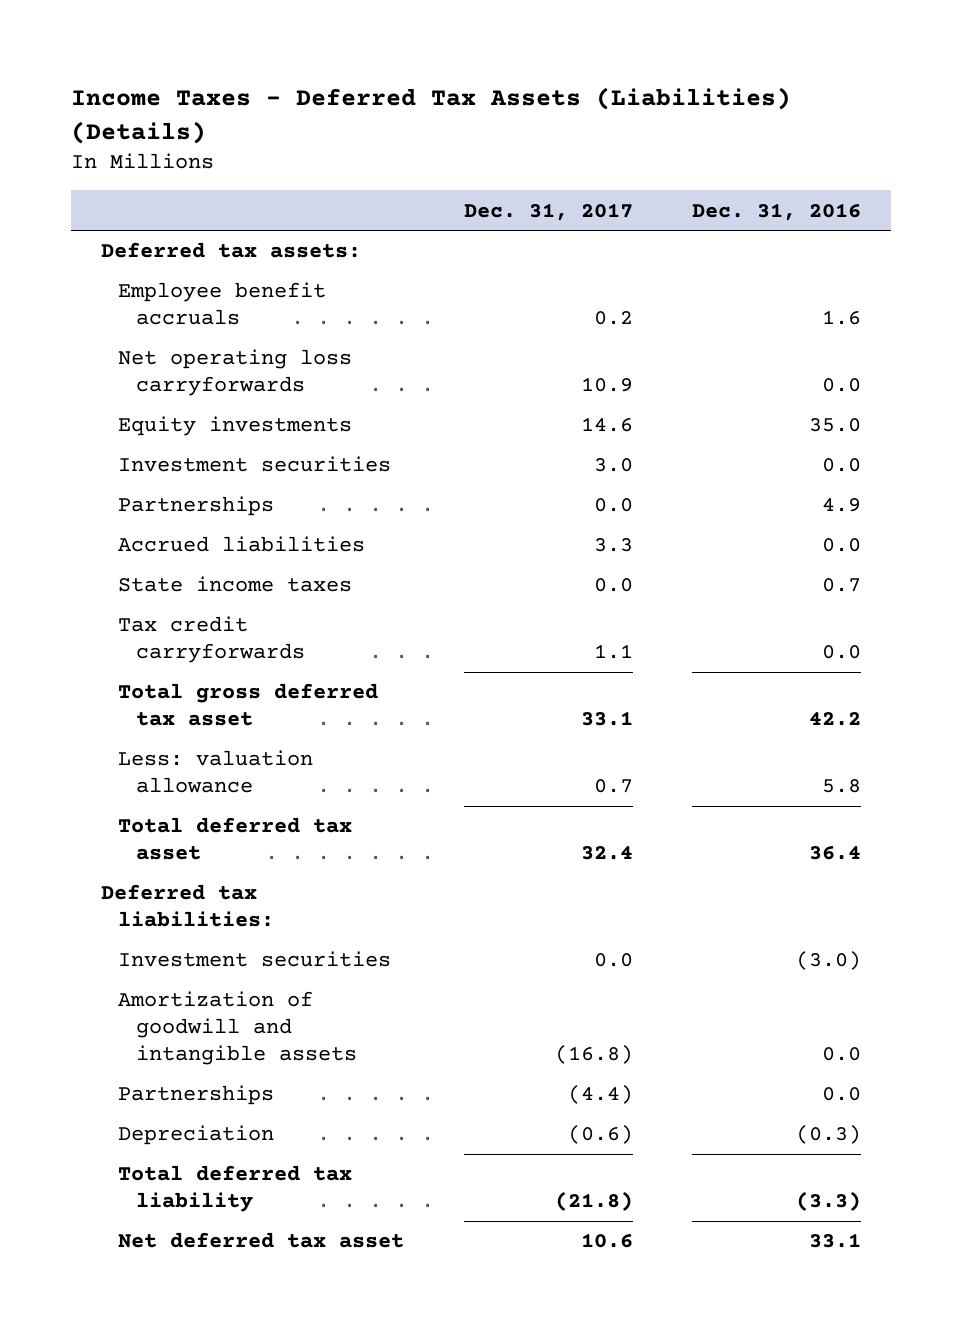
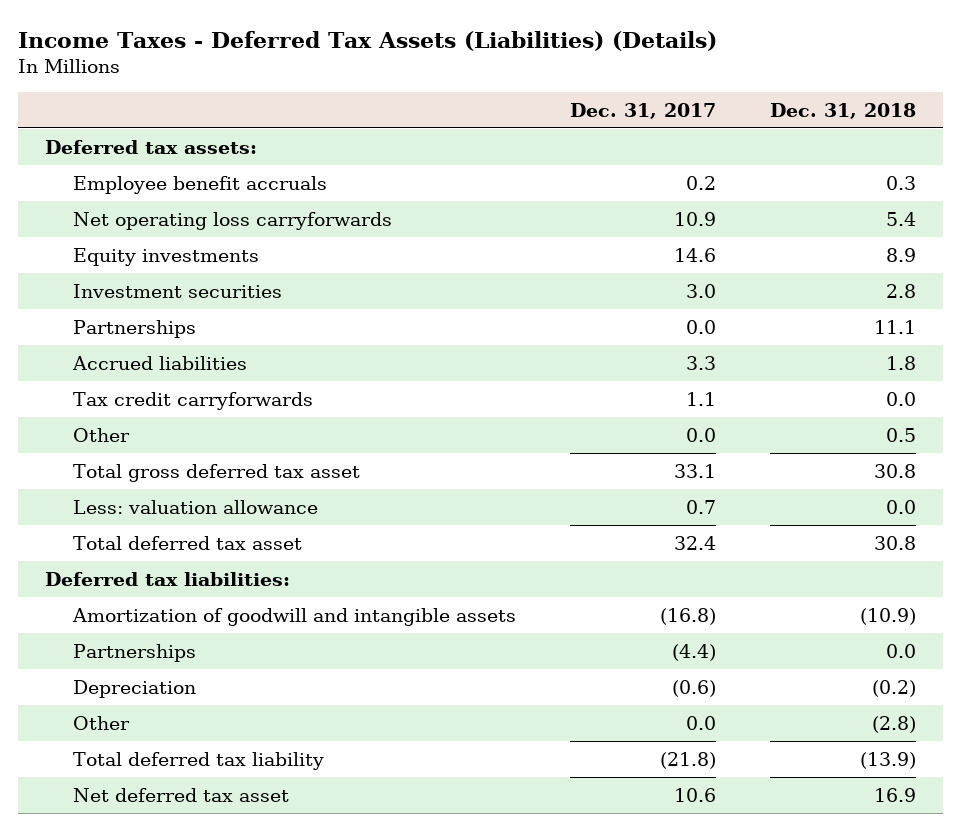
- | Dec. 31, 2017 | Dec. 31, 2016
+ | Dec. 31, 2017 | Dec. 31, 2018
- State income taxes | 0.0 | 0.7
+ Other | 0.0 | 0.5
- Investment securities | 0.0 | (3.0)
+ Other | 0.0 | (2.8)

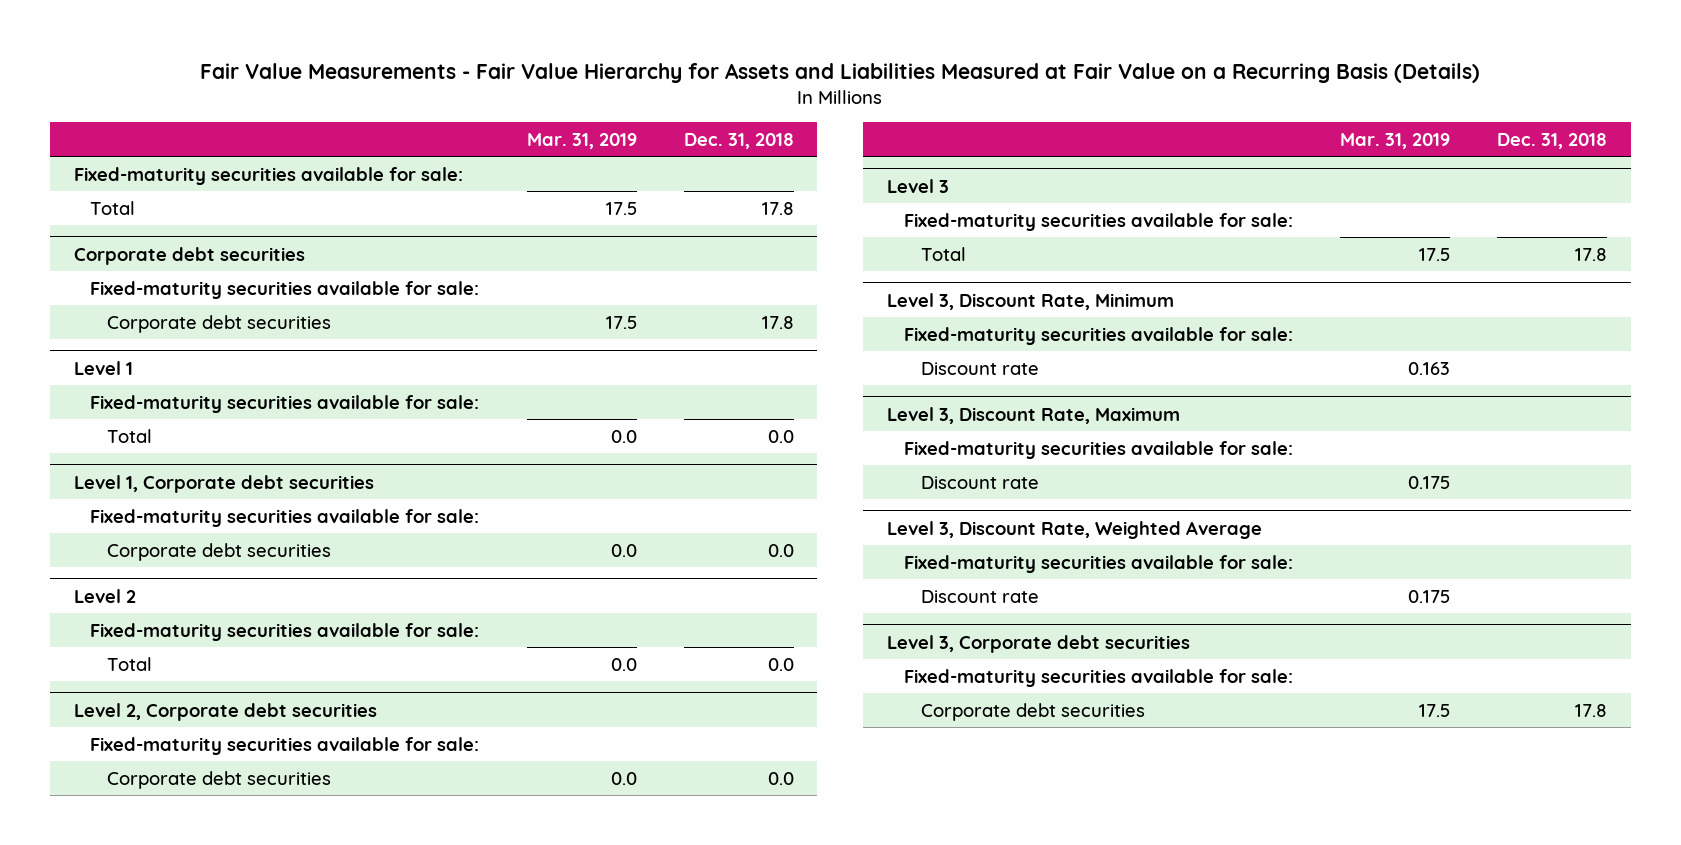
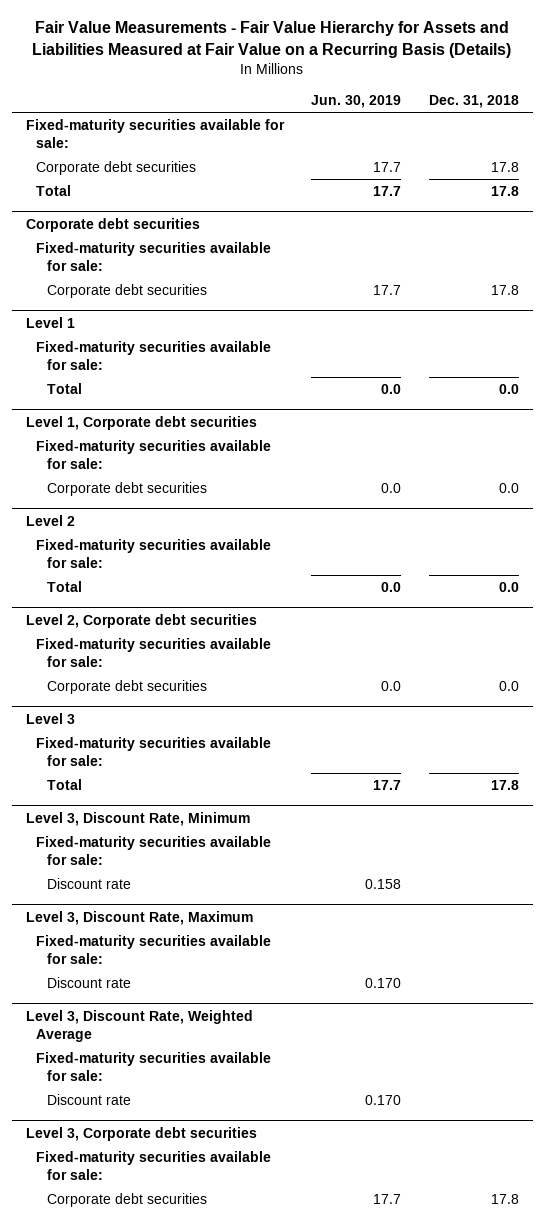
- | Mar. 31, 2019 | Dec. 31, 2018
+ | Jun. 30, 2019 | Dec. 31, 2018
+ Corporate debt securities | 17.7 | 17.8

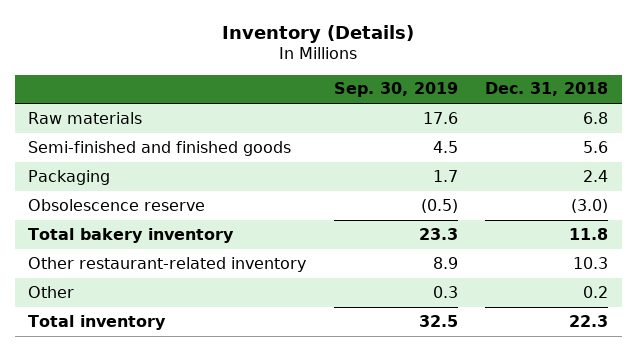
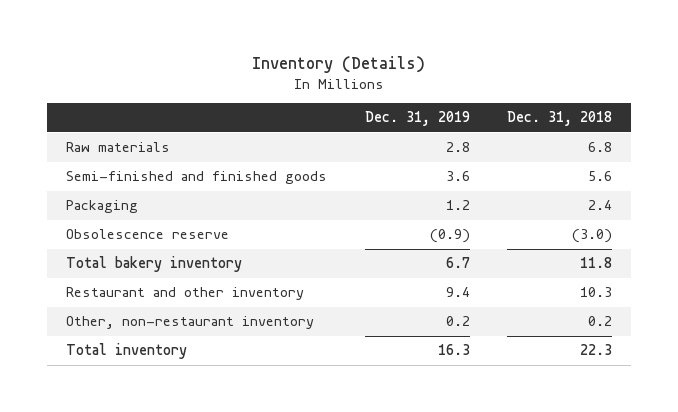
- | Sep. 30, 2019 | Dec. 31, 2018
+ | Dec. 31, 2019 | Dec. 31, 2018
- Other restaurant-related inventory | 8.9 | 10.3
- Other | 0.3 | 0.2
+ Restaurant and other inventory | 9.4 | 10.3
+ Other, non-restaurant inventory | 0.2 | 0.2

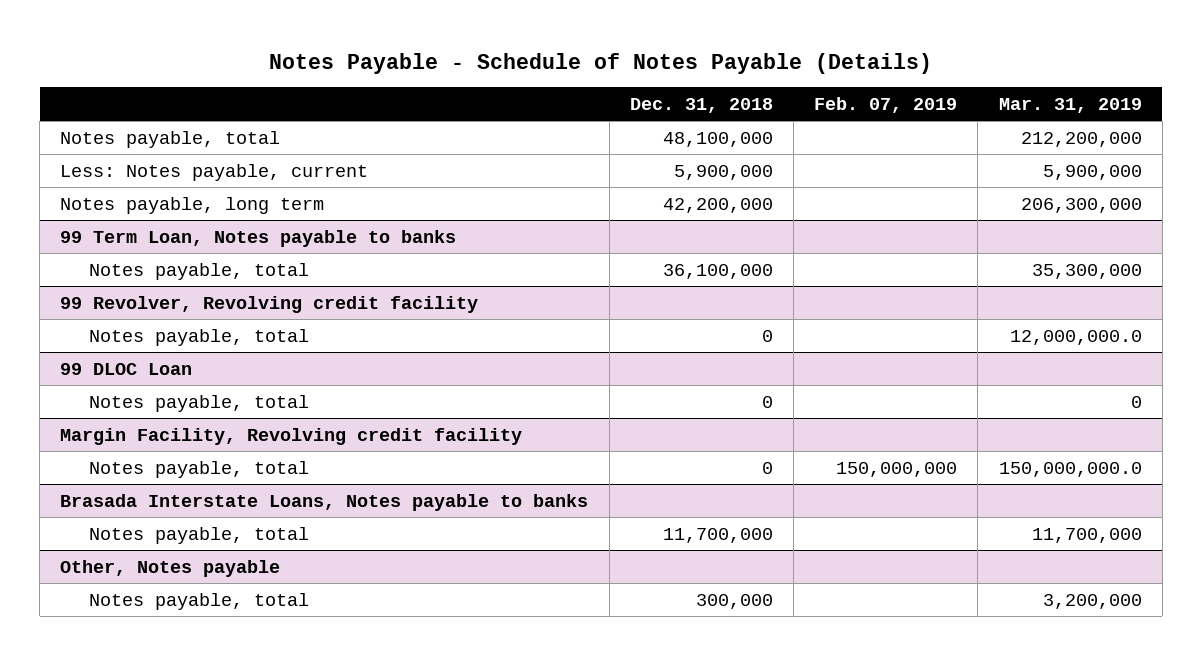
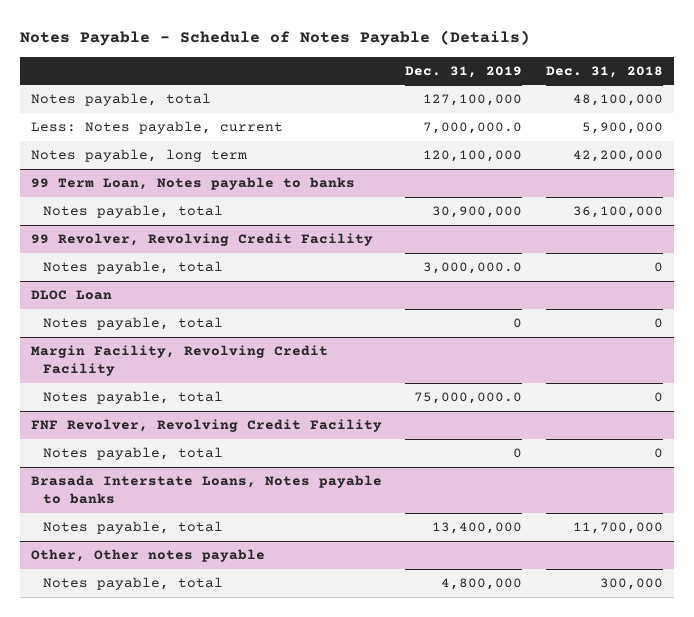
- | Dec. 31, 2018 | Feb. 07, 2019 | Mar. 31, 2019
+ | Dec. 31, 2019 | Dec. 31, 2018
- 99 Revolver, Revolving credit facility
+ 99 Revolver, Revolving Credit Facility
- 99 DLOC Loan
+ DLOC Loan
- Margin Facility, Revolving credit facility
+ Margin Facility, Revolving Credit Facility
+ FNF Revolver, Revolving Credit Facility
+ Notes payable, total | 0 | 0
- Other, Notes payable
+ Other, Other notes payable

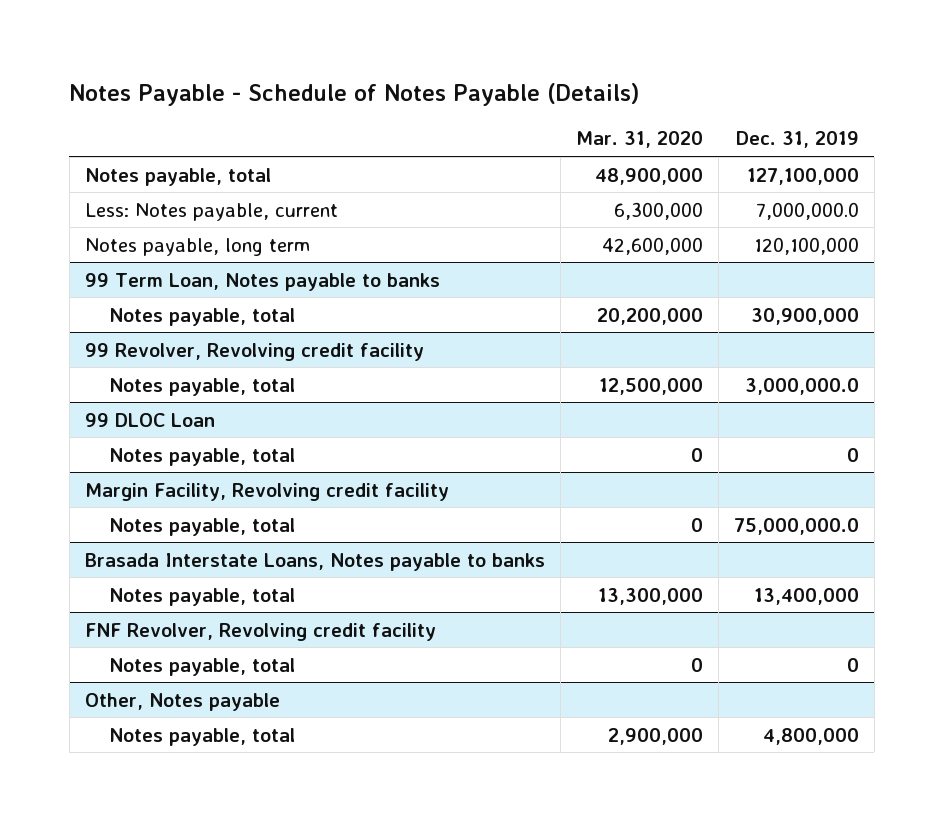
- | Dec. 31, 2019 | Dec. 31, 2018
+ | Mar. 31, 2020 | Dec. 31, 2019
- 99 Revolver, Revolving Credit Facility
+ 99 Revolver, Revolving credit facility
- DLOC Loan
+ 99 DLOC Loan
- Margin Facility, Revolving Credit Facility
+ Margin Facility, Revolving credit facility
- FNF Revolver, Revolving Credit Facility
- Notes payable, total | 0 | 0
- Other, Other notes payable
+ FNF Revolver, Revolving credit facility
+ Notes payable, total | 0 | 0
+ Other, Notes payable

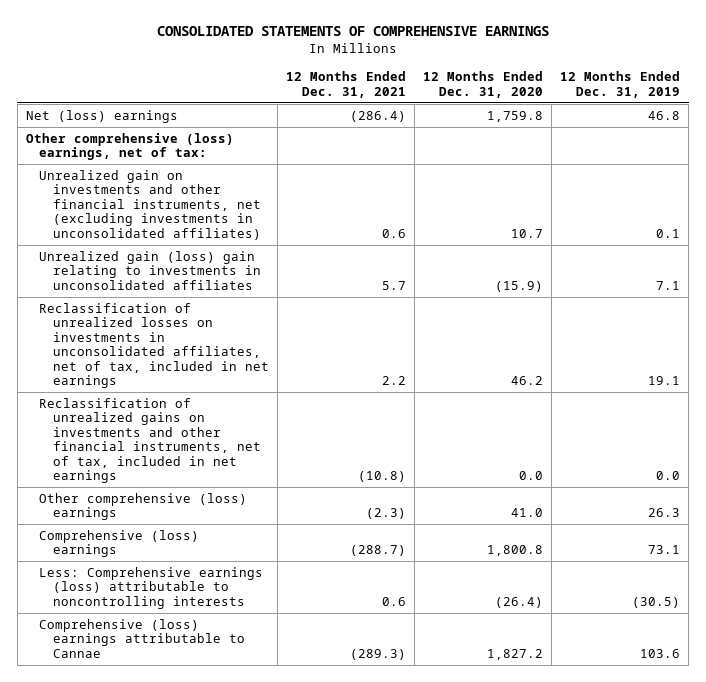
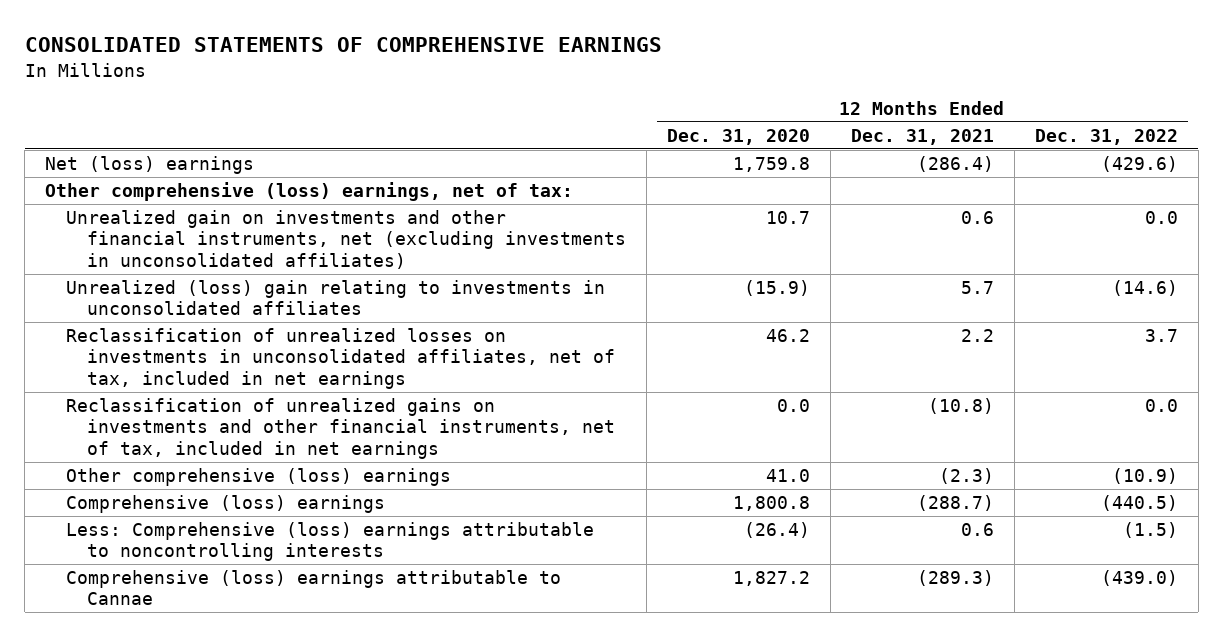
- | 12 Months Ended Dec. 31, 2021 | 12 Months Ended Dec. 31, 2020 | 12 Months Ended Dec. 31, 2019
+ | 12 Months Ended Dec. 31, 2020 | 12 Months Ended Dec. 31, 2021 | 12 Months Ended Dec. 31, 2022
- Unrealized gain (loss) gain relating to investments in unconsolidated affiliates | 5.7 | (15.9) | 7.1
+ Unrealized (loss) gain relating to investments in unconsolidated affiliates | (15.9) | 5.7 | (14.6)
- Less: Comprehensive earnings (loss) attributable to noncontrolling interests | 0.6 | (26.4) | (30.5)
+ Less: Comprehensive (loss) earnings attributable to noncontrolling interests | (26.4) | 0.6 | (1.5)

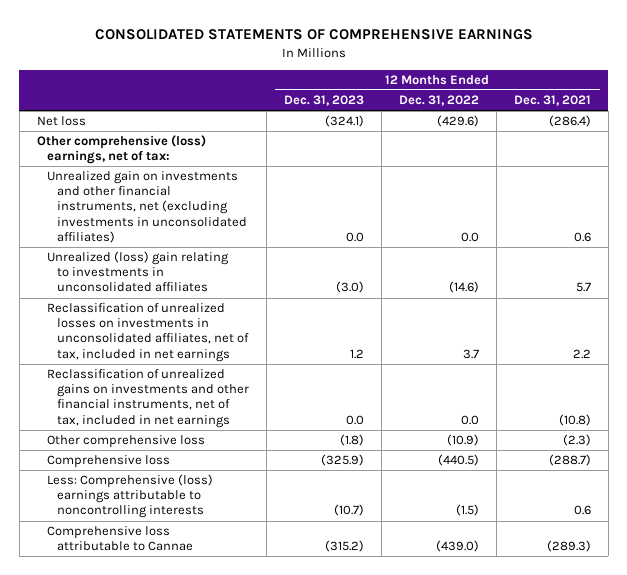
- | 12 Months Ended Dec. 31, 2020 | 12 Months Ended Dec. 31, 2021 | 12 Months Ended Dec. 31, 2022
+ | 12 Months Ended Dec. 31, 2023 | 12 Months Ended Dec. 31, 2022 | 12 Months Ended Dec. 31, 2021
- Net (loss) earnings | 1,759.8 | (286.4) | (429.6)
+ Net loss | (324.1) | (429.6) | (286.4)
- Other comprehensive (loss) earnings | 41.0 | (2.3) | (10.9)
- Comprehensive (loss) earnings | 1,800.8 | (288.7) | (440.5)
+ Other comprehensive loss | (1.8) | (10.9) | (2.3)
+ Comprehensive loss | (325.9) | (440.5) | (288.7)
- Comprehensive (loss) earnings attributable to Cannae | 1,827.2 | (289.3) | (439.0)
+ Comprehensive loss attributable to Cannae | (315.2) | (439.0) | (289.3)

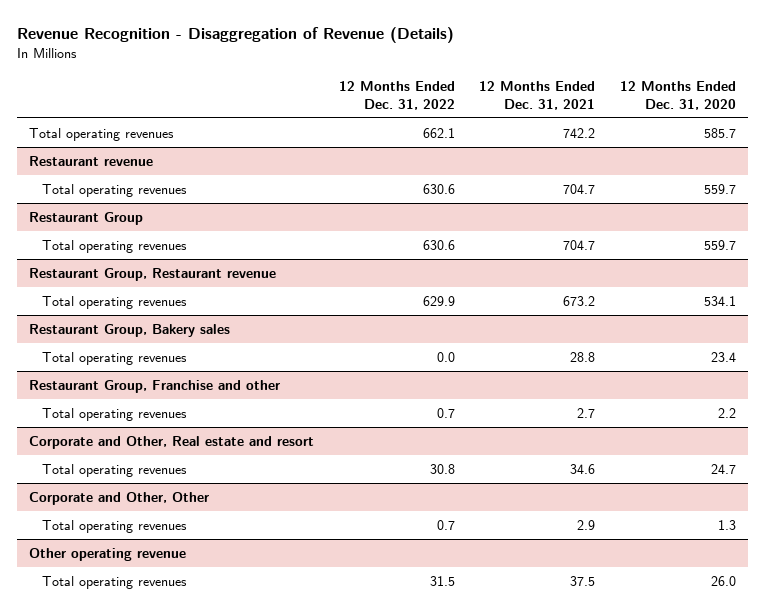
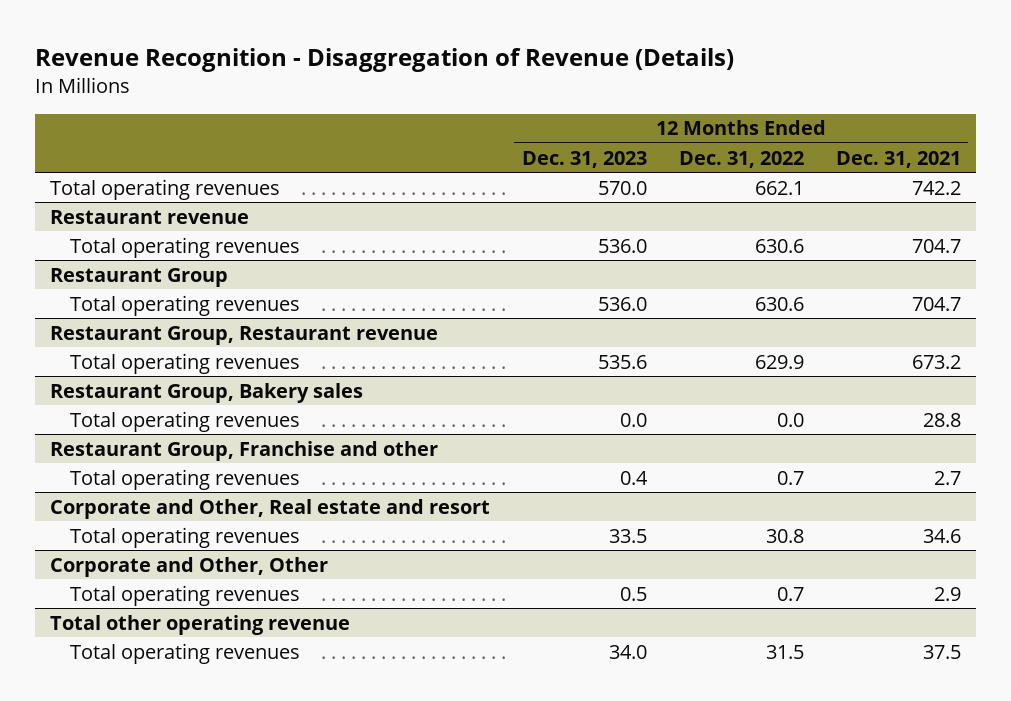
- | 12 Months Ended Dec. 31, 2022 | 12 Months Ended Dec. 31, 2021 | 12 Months Ended Dec. 31, 2020
+ | 12 Months Ended Dec. 31, 2023 | 12 Months Ended Dec. 31, 2022 | 12 Months Ended Dec. 31, 2021
- Other operating revenue
+ Total other operating revenue

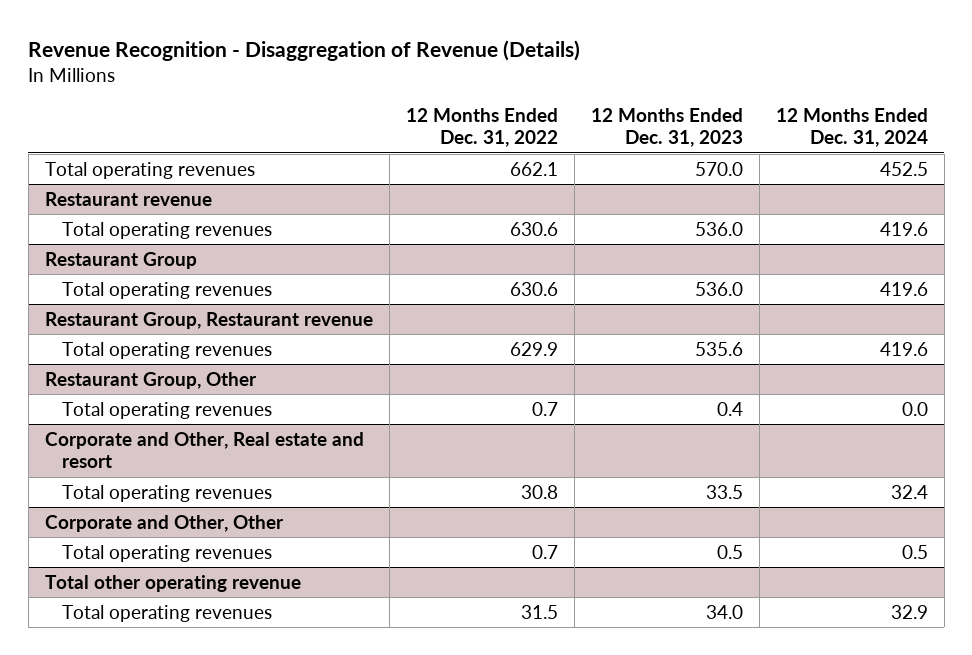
- | 12 Months Ended Dec. 31, 2023 | 12 Months Ended Dec. 31, 2022 | 12 Months Ended Dec. 31, 2021
+ | 12 Months Ended Dec. 31, 2022 | 12 Months Ended Dec. 31, 2023 | 12 Months Ended Dec. 31, 2024
- Restaurant Group, Bakery sales
- Total operating revenues | 0.0 | 0.0 | 28.8
- Restaurant Group, Franchise and other
+ Restaurant Group, Other

